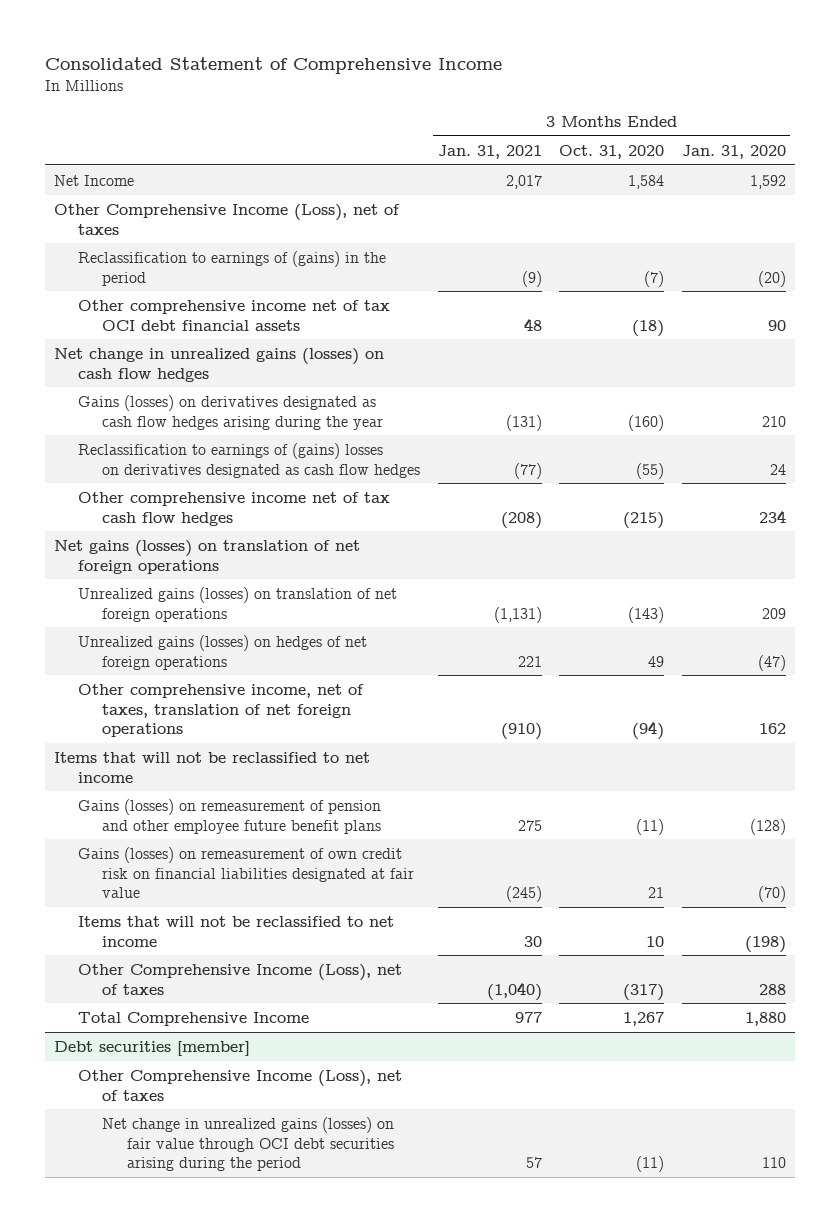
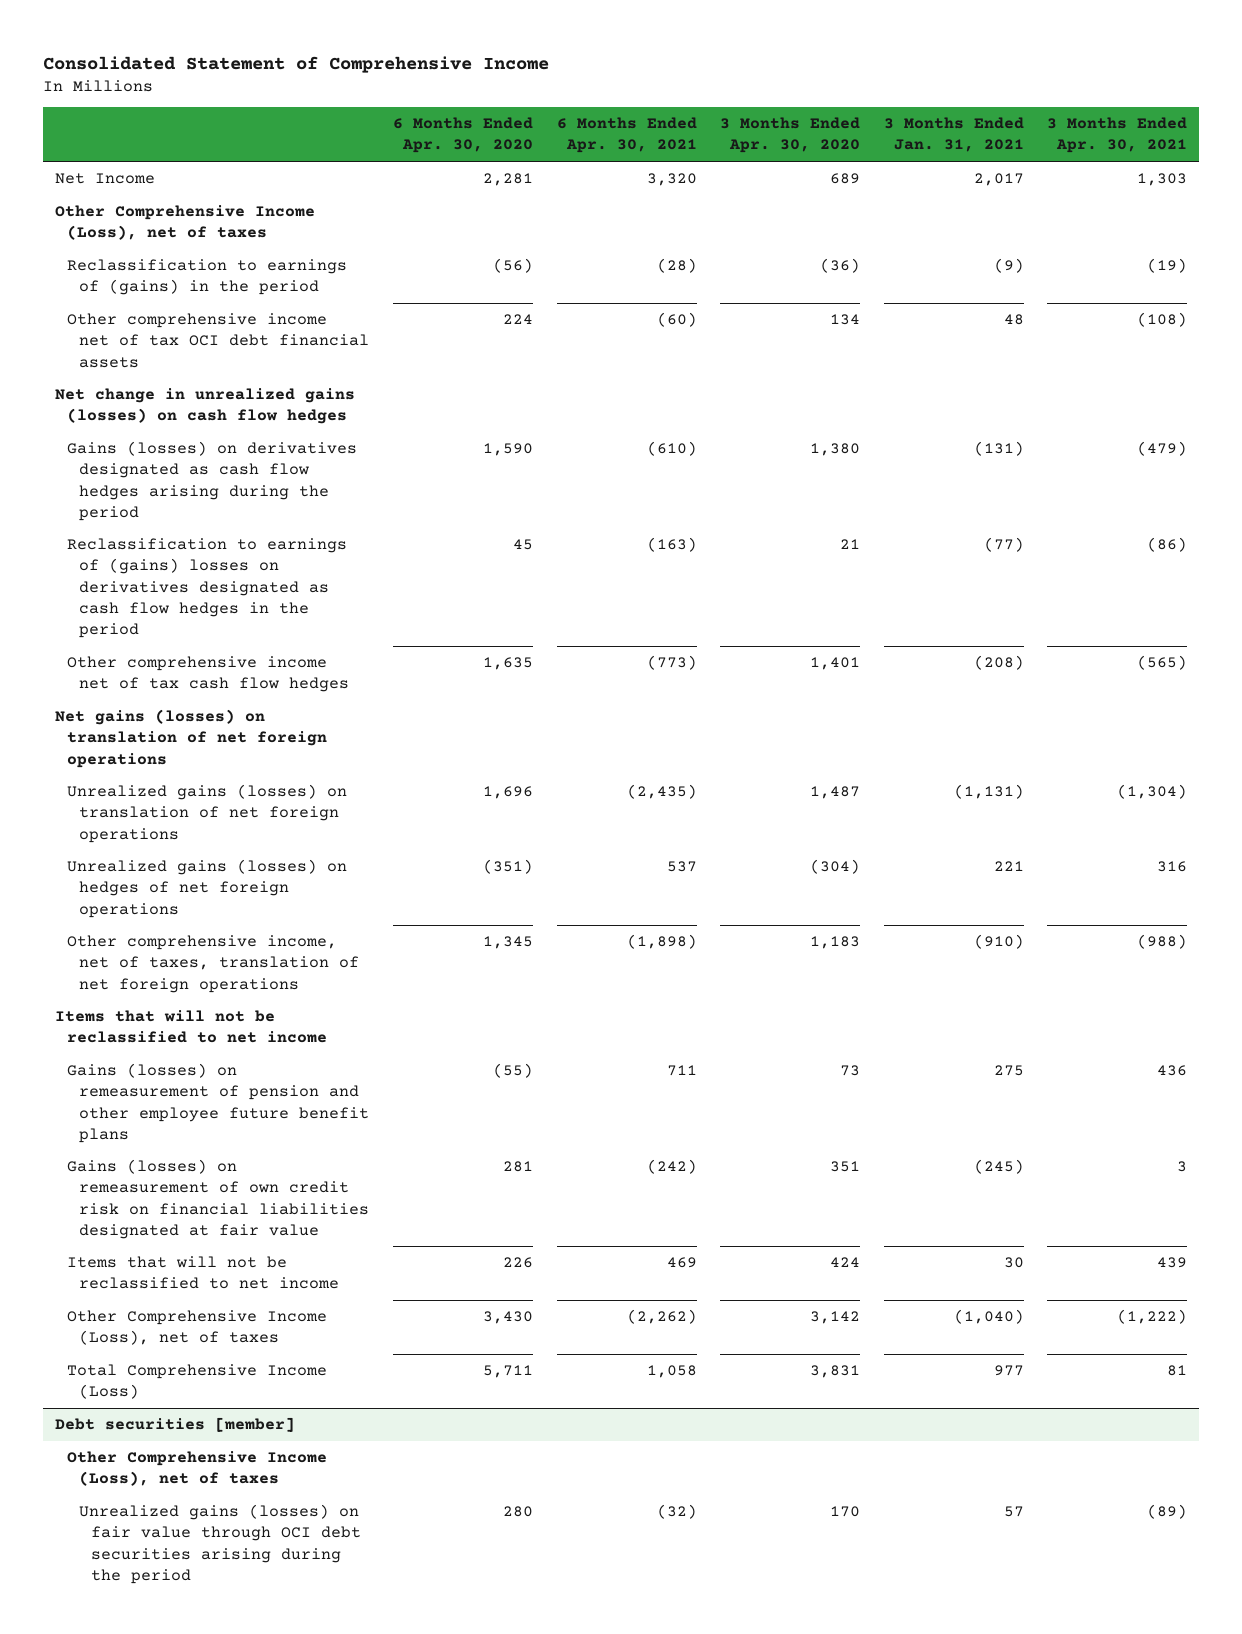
- | 3 Months Ended Jan. 31, 2021 | 3 Months Ended Oct. 31, 2020 | 3 Months Ended Jan. 31, 2020
+ | 6 Months Ended Apr. 30, 2020 | 6 Months Ended Apr. 30, 2021 | 3 Months Ended Apr. 30, 2020 | 3 Months Ended Jan. 31, 2021 | 3 Months Ended Apr. 30, 2021
- Gains (losses) on derivatives designated as cash flow hedges arising during the year | (131) | (160) | 210
- Reclassification to earnings of (gains) losses on derivatives designated as cash flow hedges | (77) | (55) | 24
+ Gains (losses) on derivatives designated as cash flow hedges arising during the period | 1,590 | (610) | 1,380 | (131) | (479)
+ Reclassification to earnings of (gains) losses on derivatives designated as cash flow hedges in the period | 45 | (163) | 21 | (77) | (86)
- Total Comprehensive Income | 977 | 1,267 | 1,880
+ Total Comprehensive Income (Loss) | 5,711 | 1,058 | 3,831 | 977 | 81
@ Debt securities [member]
- Net change in unrealized gains (losses) on fair value through OCI debt securities arising during the period | 57 | (11) | 110
+ Unrealized gains (losses) on fair value through OCI debt securities arising during the period | 280 | (32) | 170 | 57 | (89)

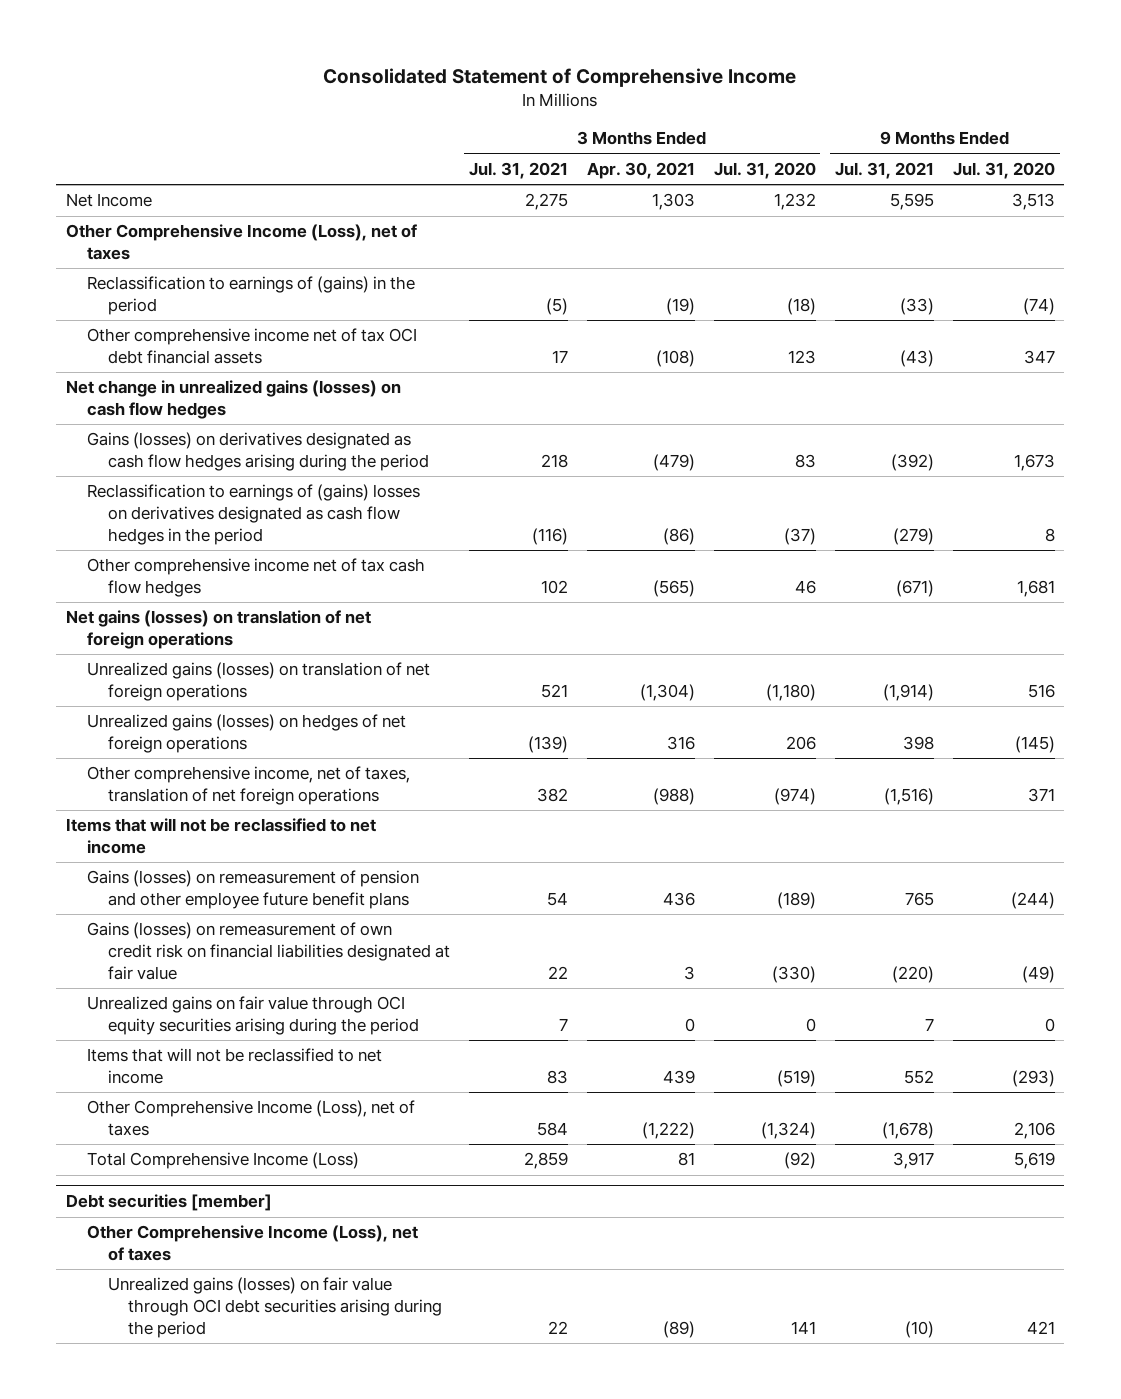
- | 6 Months Ended Apr. 30, 2020 | 6 Months Ended Apr. 30, 2021 | 3 Months Ended Apr. 30, 2020 | 3 Months Ended Jan. 31, 2021 | 3 Months Ended Apr. 30, 2021
+ | 3 Months Ended Jul. 31, 2021 | 3 Months Ended Apr. 30, 2021 | 3 Months Ended Jul. 31, 2020 | 9 Months Ended Jul. 31, 2021 | 9 Months Ended Jul. 31, 2020
+ Unrealized gains on fair value through OCI equity securities arising during the period | 7 | 0 | 0 | 7 | 0

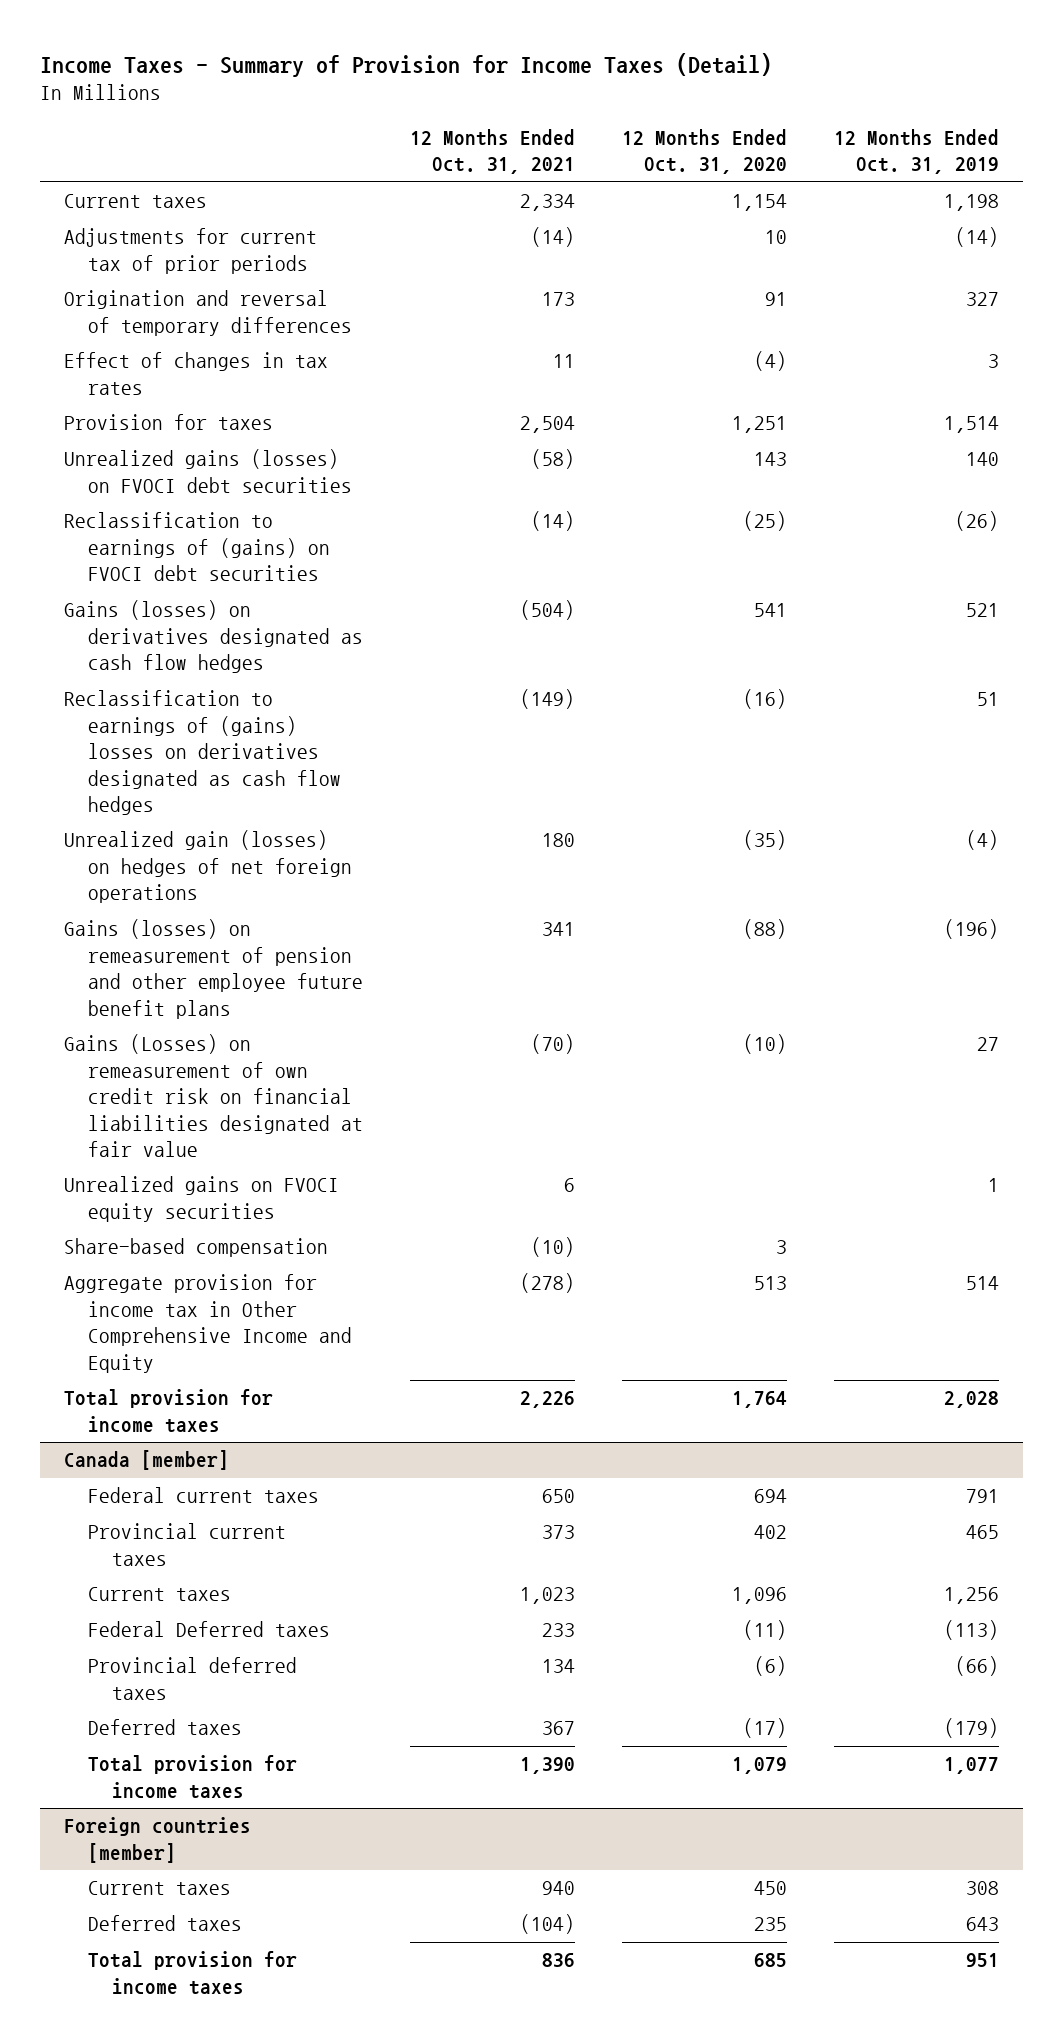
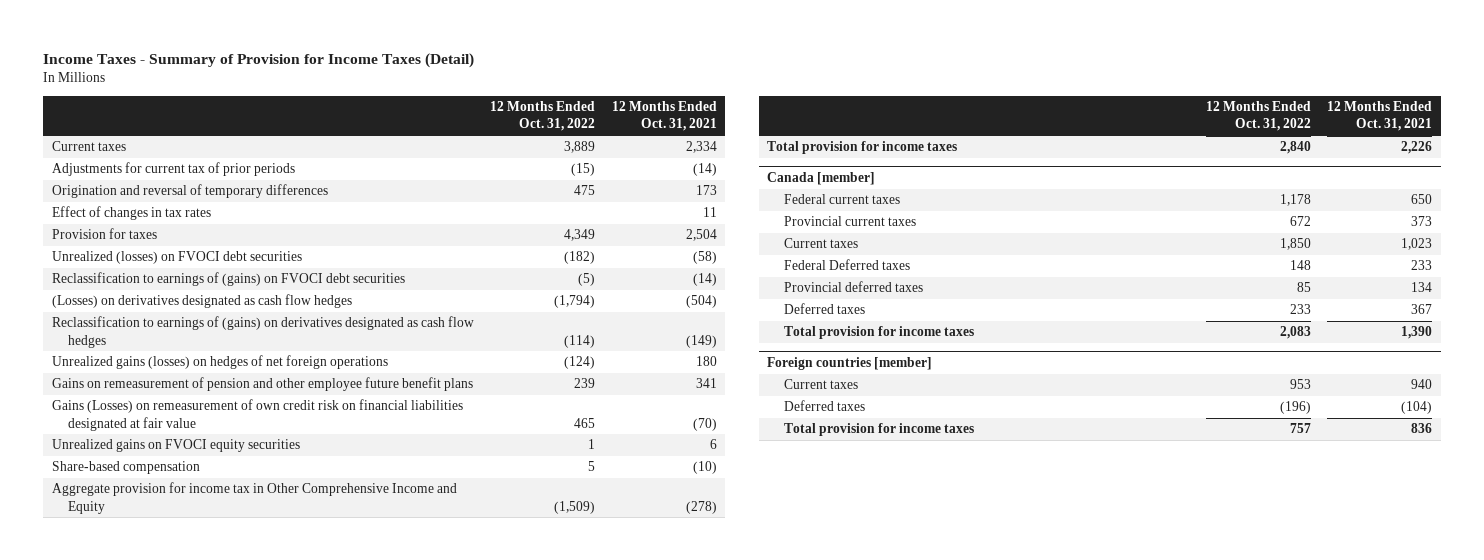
- | 12 Months Ended Oct. 31, 2021 | 12 Months Ended Oct. 31, 2020 | 12 Months Ended Oct. 31, 2019
+ | 12 Months Ended Oct. 31, 2022 | 12 Months Ended Oct. 31, 2021
- Unrealized gains (losses) on FVOCI debt securities | (58) | 143 | 140
+ Unrealized (losses) on FVOCI debt securities | (182) | (58)
- Gains (losses) on derivatives designated as cash flow hedges | (504) | 541 | 521
- Reclassification to earnings of (gains) losses on derivatives designated as cash flow hedges | (149) | (16) | 51
- Unrealized gain (losses) on hedges of net foreign operations | 180 | (35) | (4)
- Gains (losses) on remeasurement of pension and other employee future benefit plans | 341 | (88) | (196)
+ (Losses) on derivatives designated as cash flow hedges | (1,794) | (504)
+ Reclassification to earnings of (gains) on derivatives designated as cash flow hedges | (114) | (149)
+ Unrealized gains (losses) on hedges of net foreign operations | (124) | 180
+ Gains on remeasurement of pension and other employee future benefit plans | 239 | 341

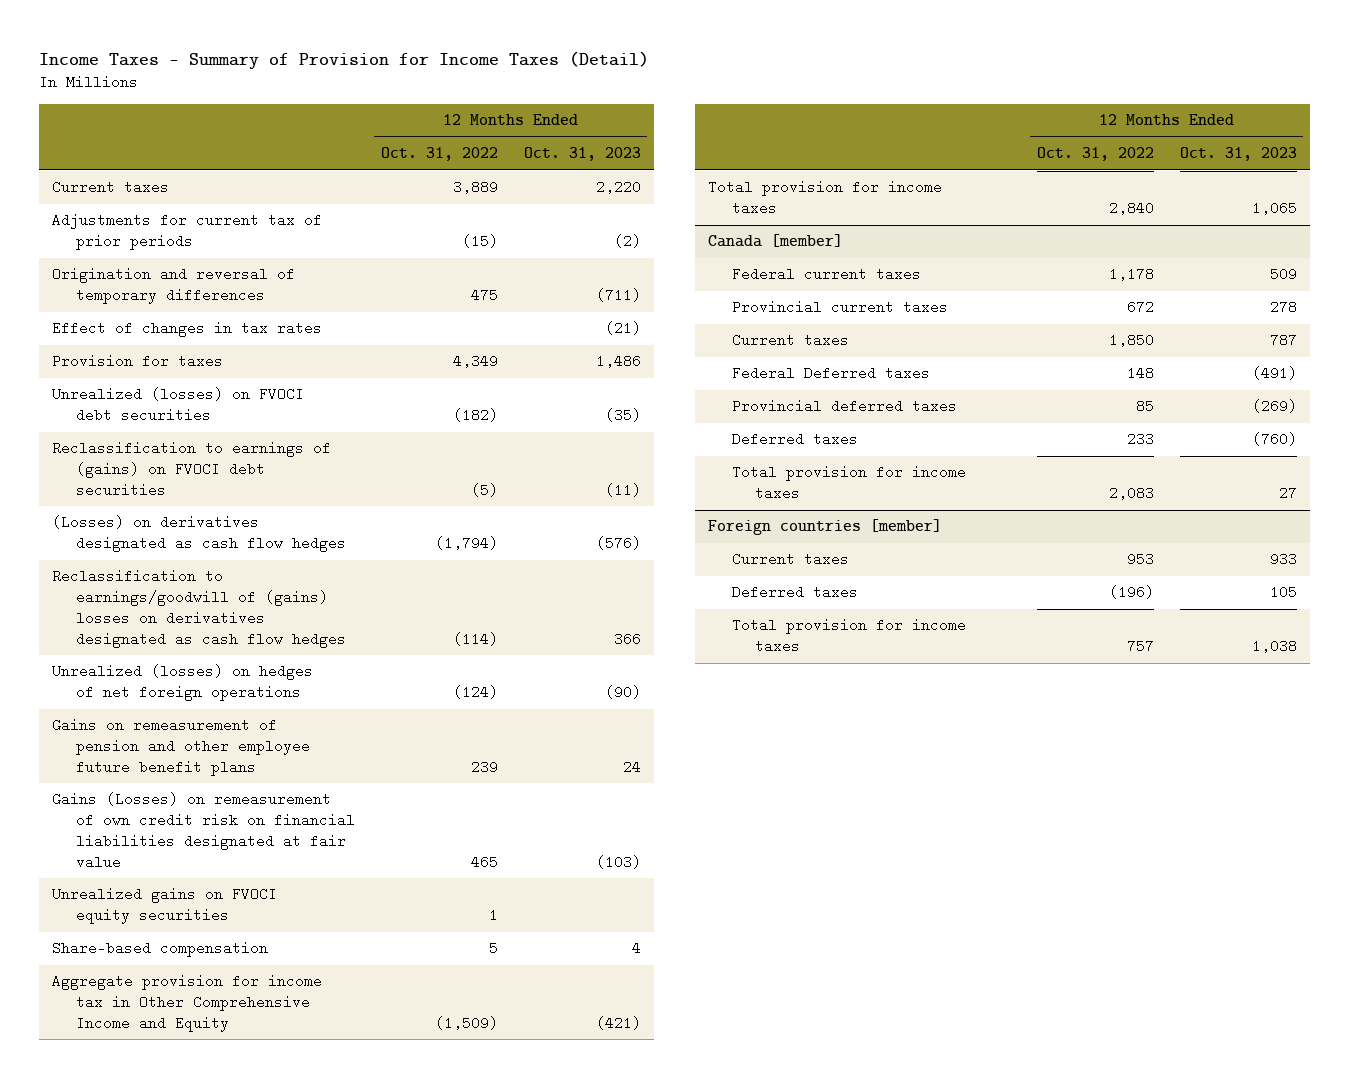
- | 12 Months Ended Oct. 31, 2022 | 12 Months Ended Oct. 31, 2021
+ | 12 Months Ended Oct. 31, 2022 | 12 Months Ended Oct. 31, 2023
- Reclassification to earnings of (gains) on derivatives designated as cash flow hedges | (114) | (149)
- Unrealized gains (losses) on hedges of net foreign operations | (124) | 180
+ Reclassification to earnings/goodwill of (gains) losses on derivatives designated as cash flow hedges | (114) | 366
+ Unrealized (losses) on hedges of net foreign operations | (124) | (90)

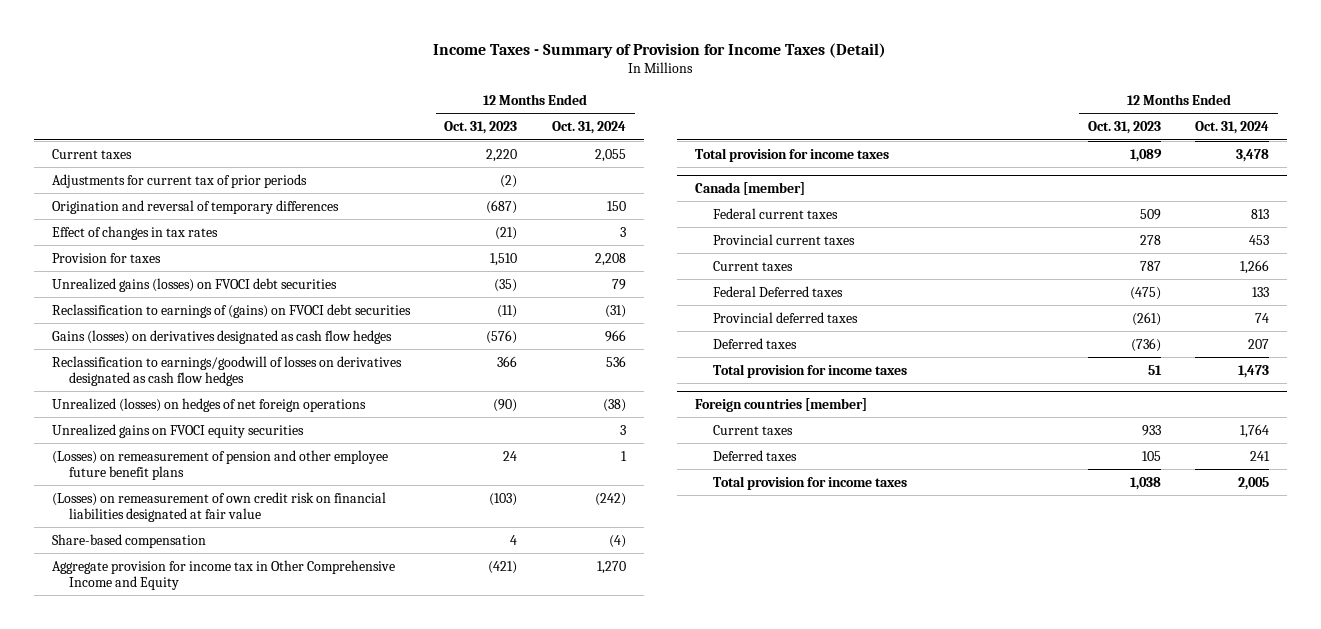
- | 12 Months Ended Oct. 31, 2022 | 12 Months Ended Oct. 31, 2023
+ | 12 Months Ended Oct. 31, 2023 | 12 Months Ended Oct. 31, 2024
- Origination and reversal of temporary differences | 475 | (711)
+ Origination and reversal of temporary differences | (687) | 150
- Provision for taxes | 4,349 | 1,486
- Unrealized (losses) on FVOCI debt securities | (182) | (35)
+ Provision for taxes | 1,510 | 2,208
+ Unrealized gains (losses) on FVOCI debt securities | (35) | 79
- (Losses) on derivatives designated as cash flow hedges | (1,794) | (576)
- Reclassification to earnings/goodwill of (gains) losses on derivatives designated as cash flow hedges | (114) | 366
+ Gains (losses) on derivatives designated as cash flow hedges | (576) | 966
+ Reclassification to earnings/goodwill of losses on derivatives designated as cash flow hedges | 366 | 536
- Gains on remeasurement of pension and other employee future benefit plans | 239 | 24
- Gains (Losses) on remeasurement of own credit risk on financial liabilities designated at fair value | 465 | (103)
+ (Losses) on remeasurement of pension and other employee future benefit plans | 24 | 1
+ (Losses) on remeasurement of own credit risk on financial liabilities designated at fair value | (103) | (242)
- Total provision for income taxes | 2,840 | 1,065
+ Total provision for income taxes | 1,089 | 3,478
@ Canada [member]
- Federal Deferred taxes | 148 | (491)
- Provincial deferred taxes | 85 | (269)
- Deferred taxes | 233 | (760)
- Total provision for income taxes | 2,083 | 27
+ Federal Deferred taxes | (475) | 133
+ Provincial deferred taxes | (261) | 74
+ Deferred taxes | (736) | 207
+ Total provision for income taxes | 51 | 1,473

